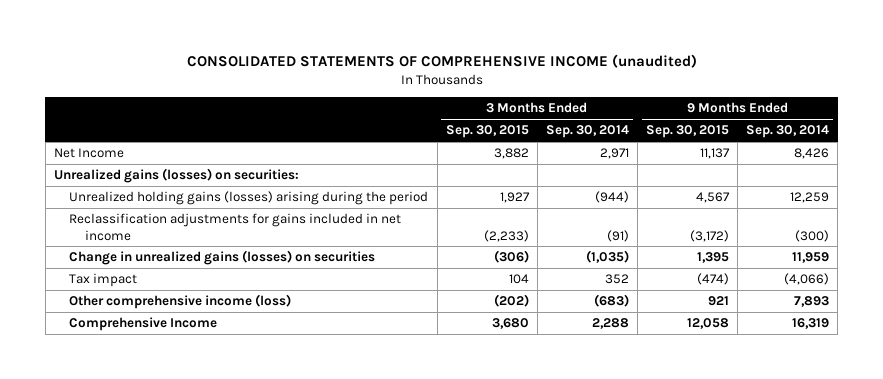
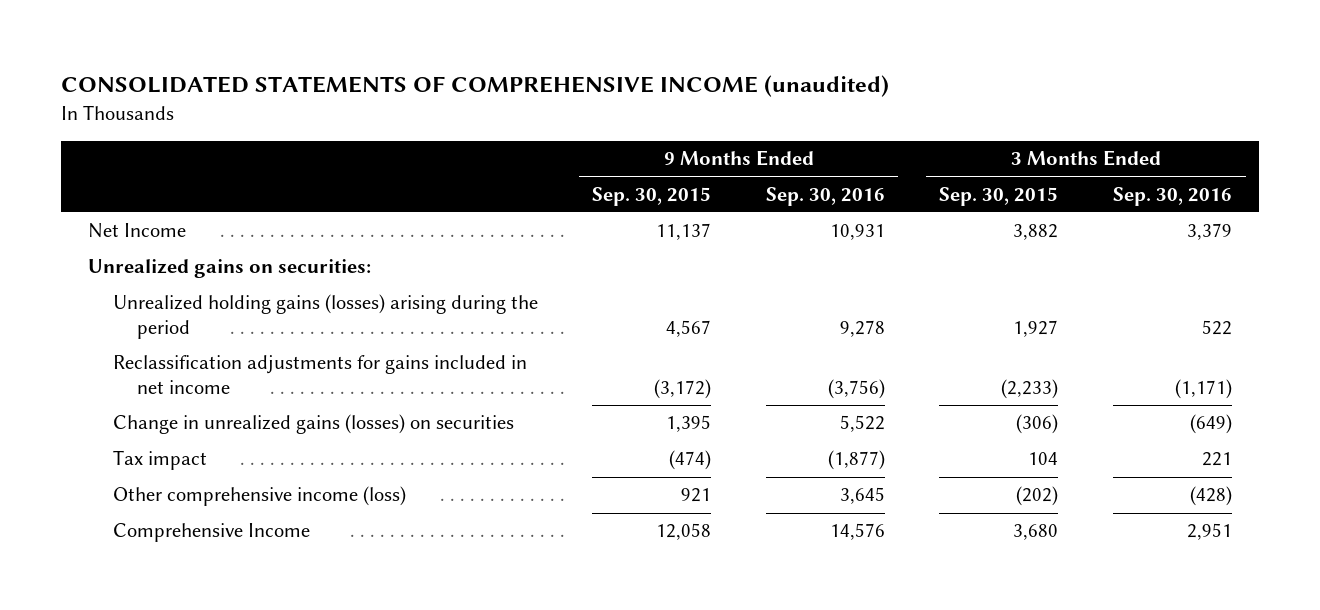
- | 3 Months Ended Sep. 30, 2015 | 3 Months Ended Sep. 30, 2014 | 9 Months Ended Sep. 30, 2015 | 9 Months Ended Sep. 30, 2014
+ | 9 Months Ended Sep. 30, 2015 | 9 Months Ended Sep. 30, 2016 | 3 Months Ended Sep. 30, 2015 | 3 Months Ended Sep. 30, 2016
- Unrealized gains (losses) on securities:
+ Unrealized gains on securities:

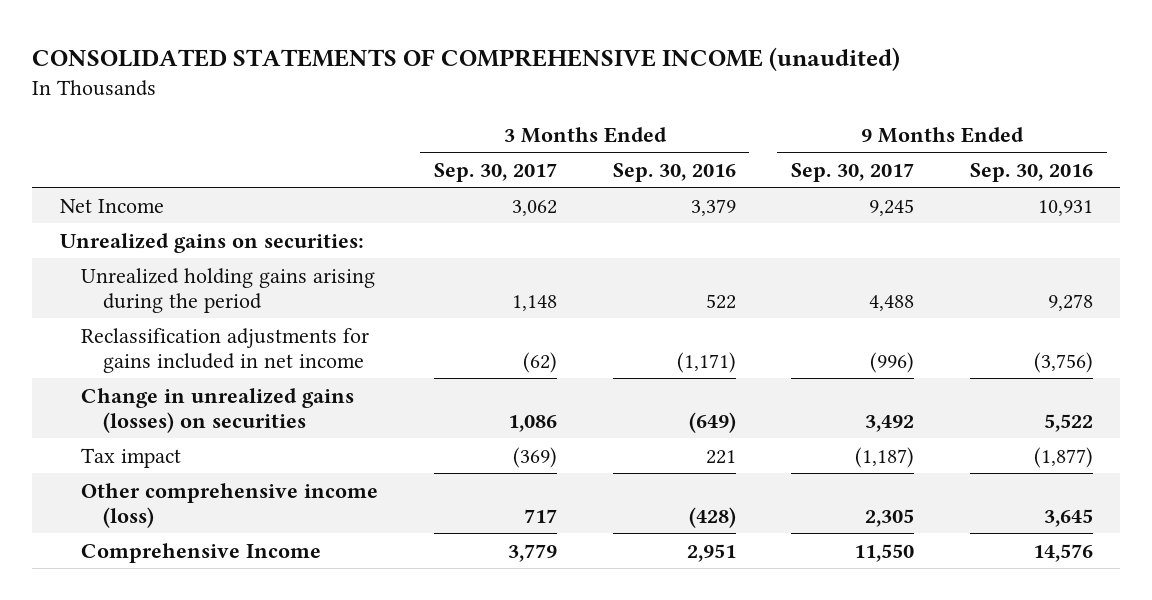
- | 9 Months Ended Sep. 30, 2015 | 9 Months Ended Sep. 30, 2016 | 3 Months Ended Sep. 30, 2015 | 3 Months Ended Sep. 30, 2016
+ | 3 Months Ended Sep. 30, 2017 | 3 Months Ended Sep. 30, 2016 | 9 Months Ended Sep. 30, 2017 | 9 Months Ended Sep. 30, 2016
- Unrealized holding gains (losses) arising during the period | 4,567 | 9,278 | 1,927 | 522
+ Unrealized holding gains arising during the period | 1,148 | 522 | 4,488 | 9,278

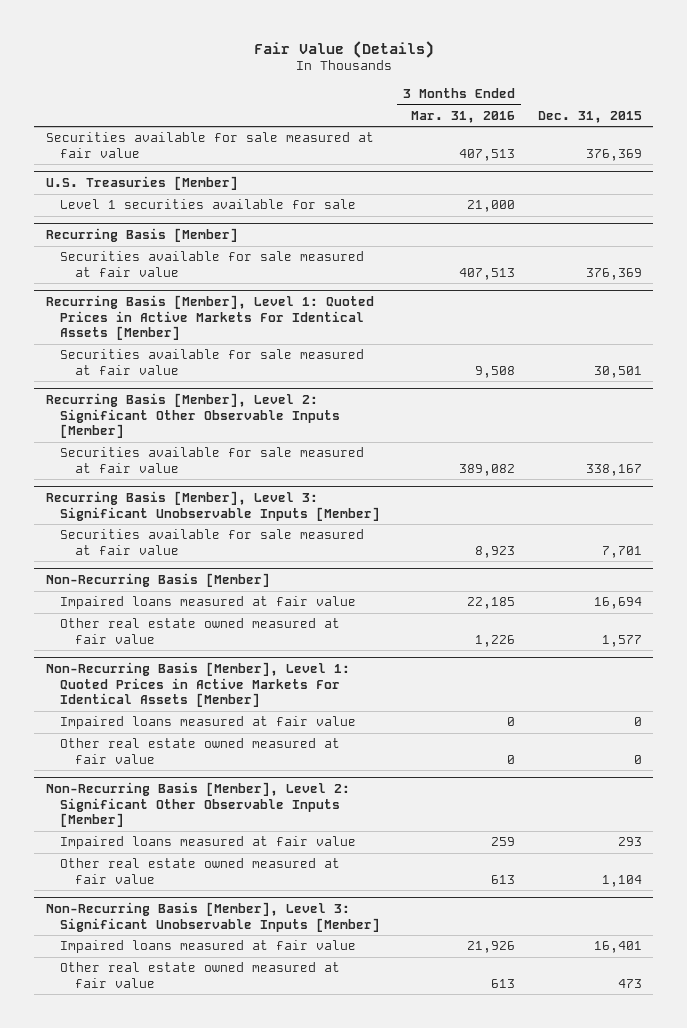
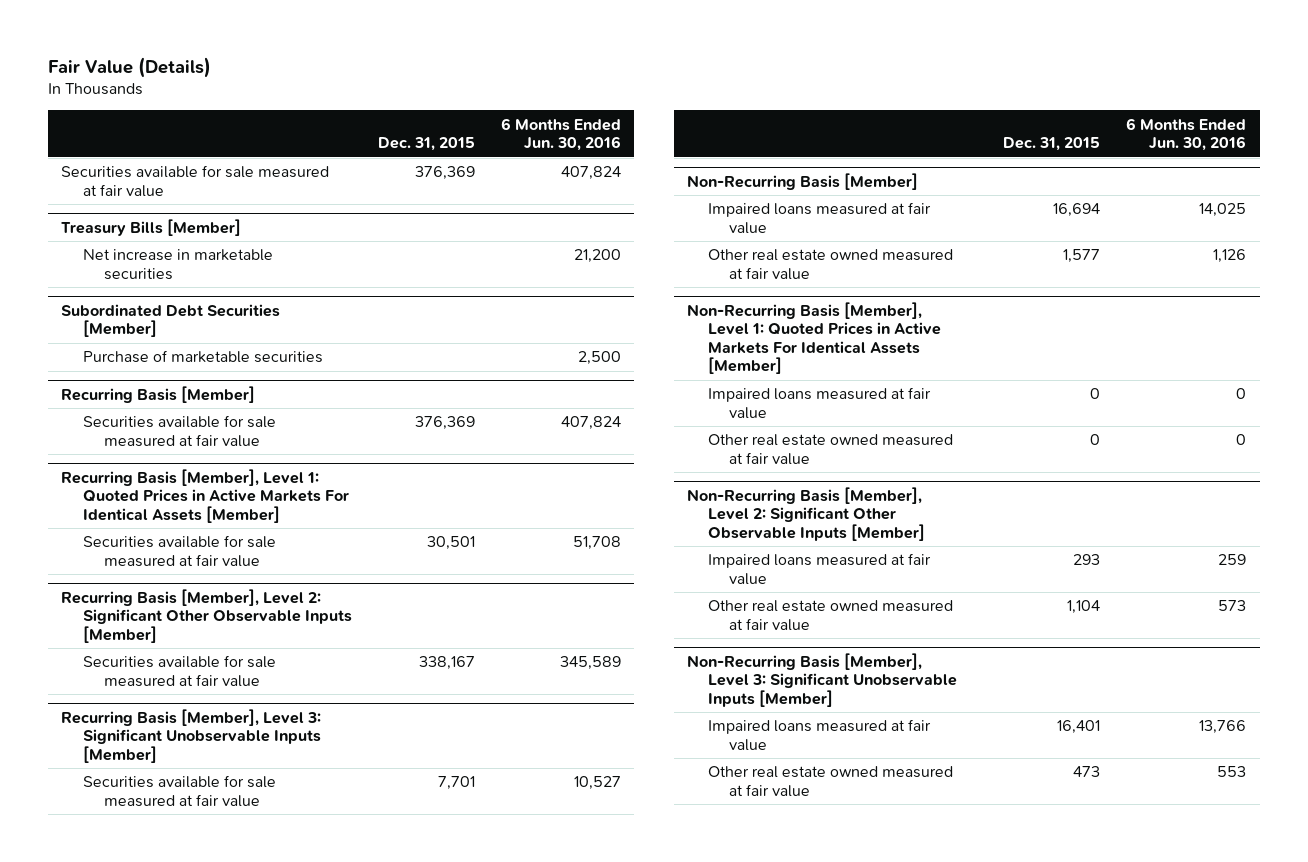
- | 3 Months Ended Mar. 31, 2016 | Dec. 31, 2015
+ | Dec. 31, 2015 | 6 Months Ended Jun. 30, 2016
- U.S. Treasuries [Member]
- Level 1 securities available for sale | 21,000 |
+ Treasury Bills [Member]
+ Net increase in marketable securities | | 21,200
+ Subordinated Debt Securities [Member]
+ Purchase of marketable securities | | 2,500

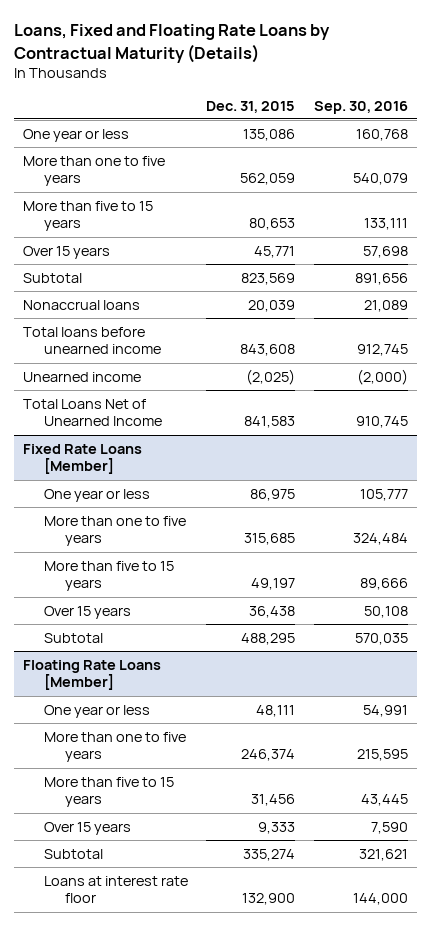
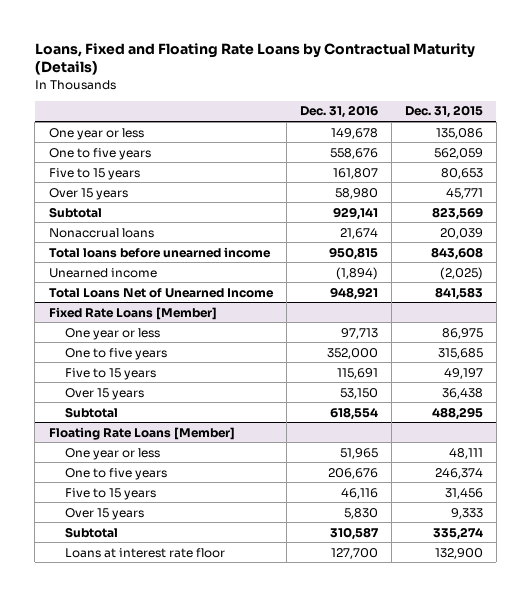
- | Dec. 31, 2015 | Sep. 30, 2016
+ | Dec. 31, 2016 | Dec. 31, 2015
- More than one to five years | 562,059 | 540,079
- More than five to 15 years | 80,653 | 133,111
+ One to five years | 558,676 | 562,059
+ Five to 15 years | 161,807 | 80,653
@ Fixed Rate Loans [Member]
- More than one to five years | 315,685 | 324,484
- More than five to 15 years | 49,197 | 89,666
+ One to five years | 352,000 | 315,685
+ Five to 15 years | 115,691 | 49,197
@ Floating Rate Loans [Member]
- More than one to five years | 246,374 | 215,595
- More than five to 15 years | 31,456 | 43,445
+ One to five years | 206,676 | 246,374
+ Five to 15 years | 46,116 | 31,456

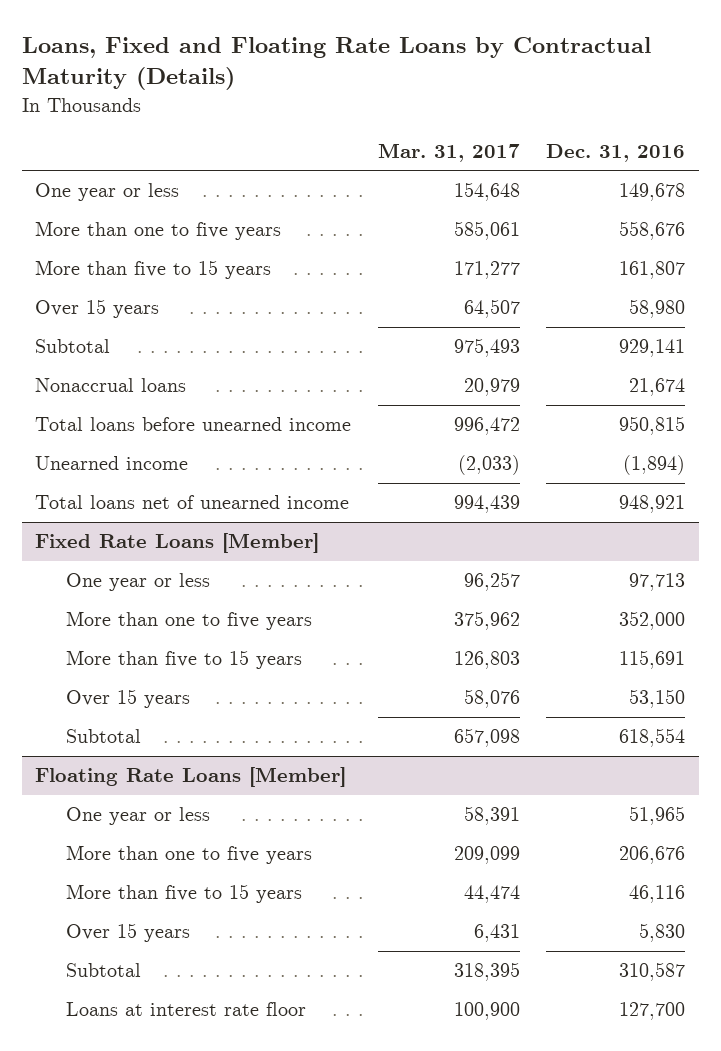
- | Dec. 31, 2016 | Dec. 31, 2015
+ | Mar. 31, 2017 | Dec. 31, 2016
- One to five years | 558,676 | 562,059
- Five to 15 years | 161,807 | 80,653
+ More than one to five years | 585,061 | 558,676
+ More than five to 15 years | 171,277 | 161,807
- Total Loans Net of Unearned Income | 948,921 | 841,583
+ Total loans net of unearned income | 994,439 | 948,921
@ Fixed Rate Loans [Member]
- One to five years | 352,000 | 315,685
- Five to 15 years | 115,691 | 49,197
+ More than one to five years | 375,962 | 352,000
+ More than five to 15 years | 126,803 | 115,691
@ Floating Rate Loans [Member]
- One to five years | 206,676 | 246,374
- Five to 15 years | 46,116 | 31,456
+ More than one to five years | 209,099 | 206,676
+ More than five to 15 years | 44,474 | 46,116

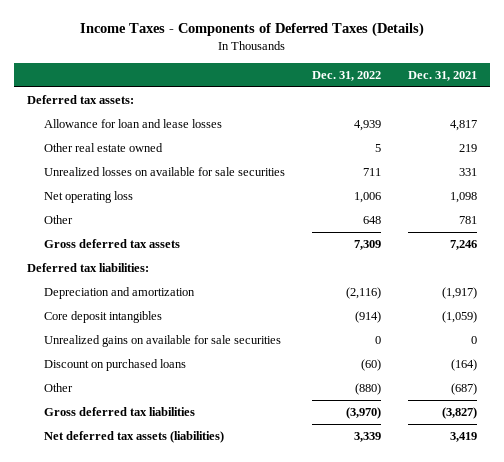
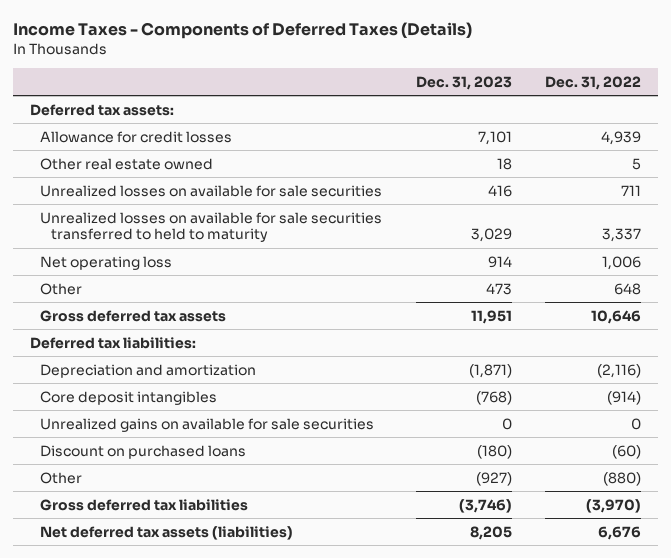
- | Dec. 31, 2022 | Dec. 31, 2021
+ | Dec. 31, 2023 | Dec. 31, 2022
- Allowance for loan and lease losses | 4,939 | 4,817
+ Allowance for credit losses | 7,101 | 4,939
+ Unrealized losses on available for sale securities transferred to held to maturity | 3,029 | 3,337
- Gross deferred tax assets | 7,309 | 7,246
+ Gross deferred tax assets | 11,951 | 10,646
- Net deferred tax assets (liabilities) | 3,339 | 3,419
+ Net deferred tax assets (liabilities) | 8,205 | 6,676

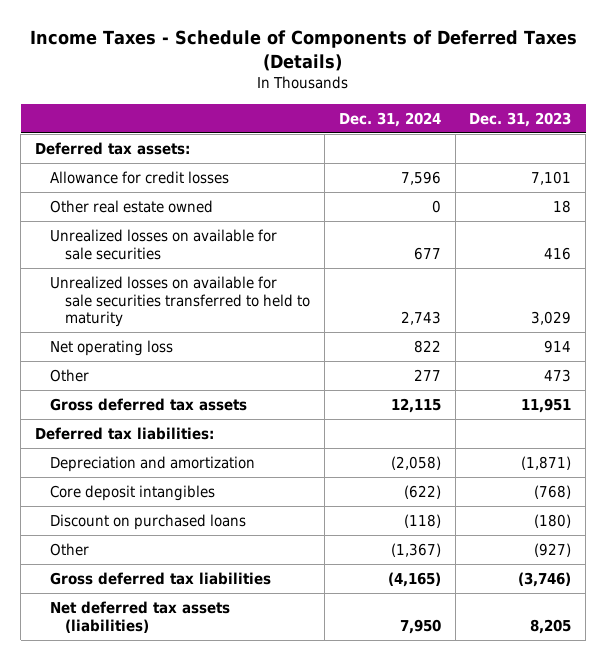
- Income Taxes - Components of Deferred Taxes (Details)
+ Income Taxes - Schedule of Components of Deferred Taxes (Details)
- | Dec. 31, 2023 | Dec. 31, 2022
+ | Dec. 31, 2024 | Dec. 31, 2023
- Unrealized gains on available for sale securities | 0 | 0

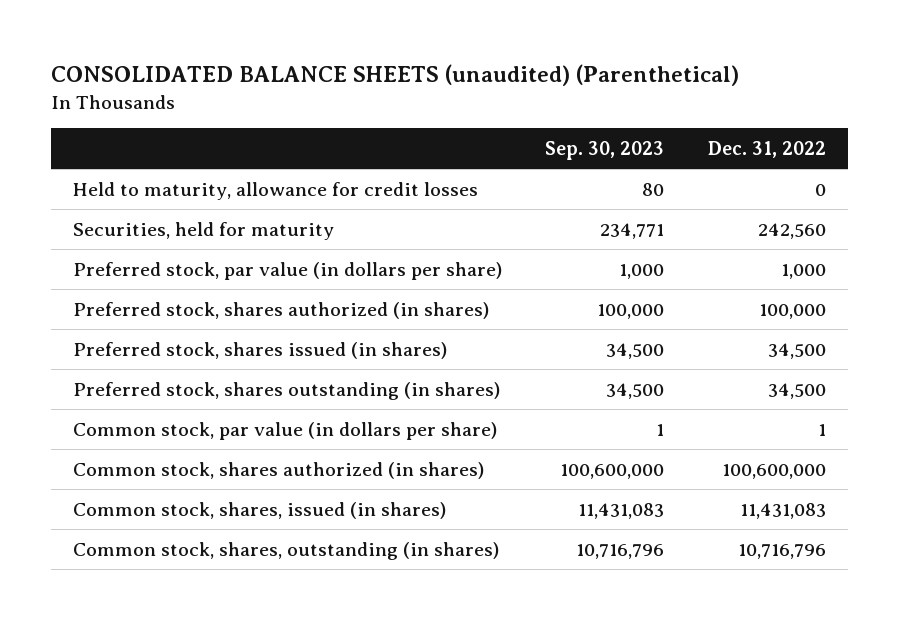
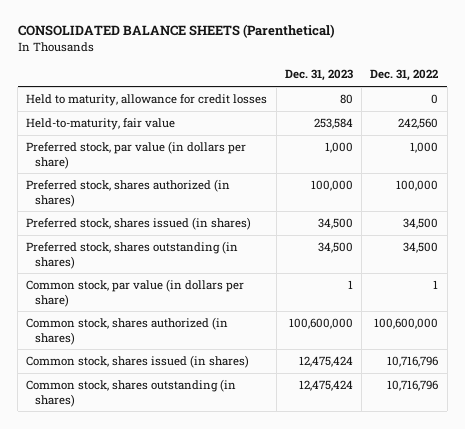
- CONSOLIDATED BALANCE SHEETS (unaudited) (Parenthetical)
+ CONSOLIDATED BALANCE SHEETS (Parenthetical)
- | Sep. 30, 2023 | Dec. 31, 2022
+ | Dec. 31, 2023 | Dec. 31, 2022
- Securities, held for maturity | 234,771 | 242,560
+ Held-to-maturity, fair value | 253,584 | 242,560
- Common stock, shares, issued (in shares) | 11,431,083 | 11,431,083
- Common stock, shares, outstanding (in shares) | 10,716,796 | 10,716,796
+ Common stock, shares issued (in shares) | 12,475,424 | 10,716,796
+ Common stock, shares outstanding (in shares) | 12,475,424 | 10,716,796

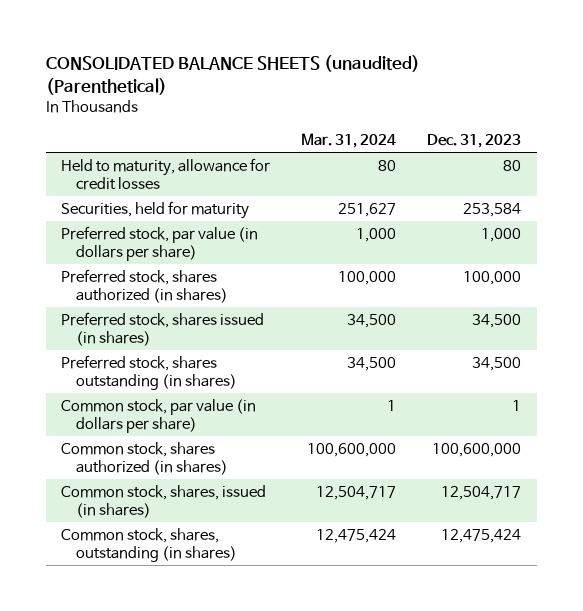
- CONSOLIDATED BALANCE SHEETS (Parenthetical)
+ CONSOLIDATED BALANCE SHEETS (unaudited) (Parenthetical)
- | Dec. 31, 2023 | Dec. 31, 2022
+ | Mar. 31, 2024 | Dec. 31, 2023
- Held-to-maturity, fair value | 253,584 | 242,560
+ Securities, held for maturity | 251,627 | 253,584
- Common stock, shares issued (in shares) | 12,475,424 | 10,716,796
- Common stock, shares outstanding (in shares) | 12,475,424 | 10,716,796
+ Common stock, shares, issued (in shares) | 12,504,717 | 12,504,717
+ Common stock, shares, outstanding (in shares) | 12,475,424 | 12,475,424

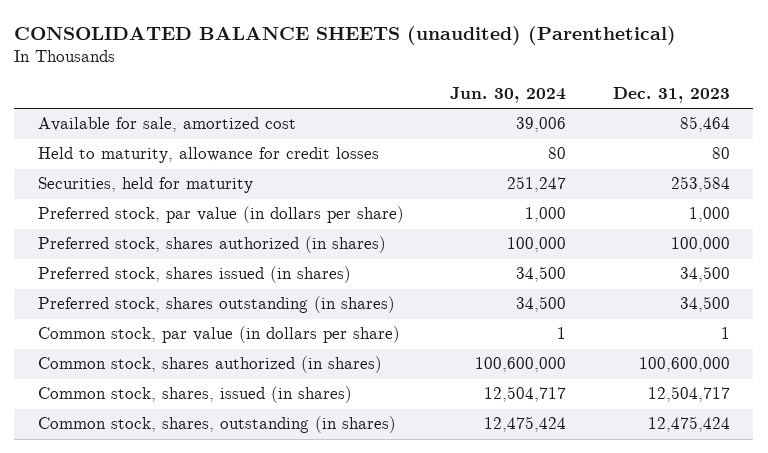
- | Mar. 31, 2024 | Dec. 31, 2023
+ | Jun. 30, 2024 | Dec. 31, 2023
+ Available for sale, amortized cost | 39,006 | 85,464

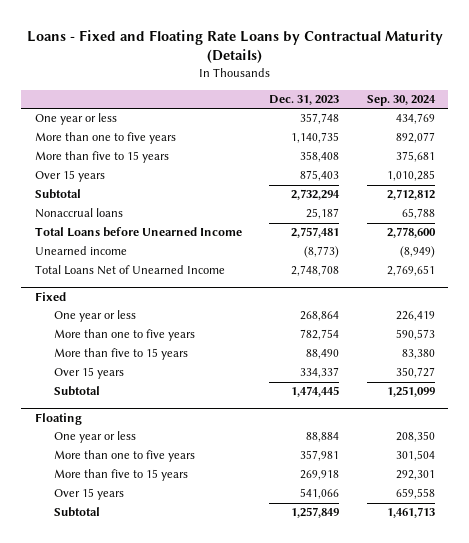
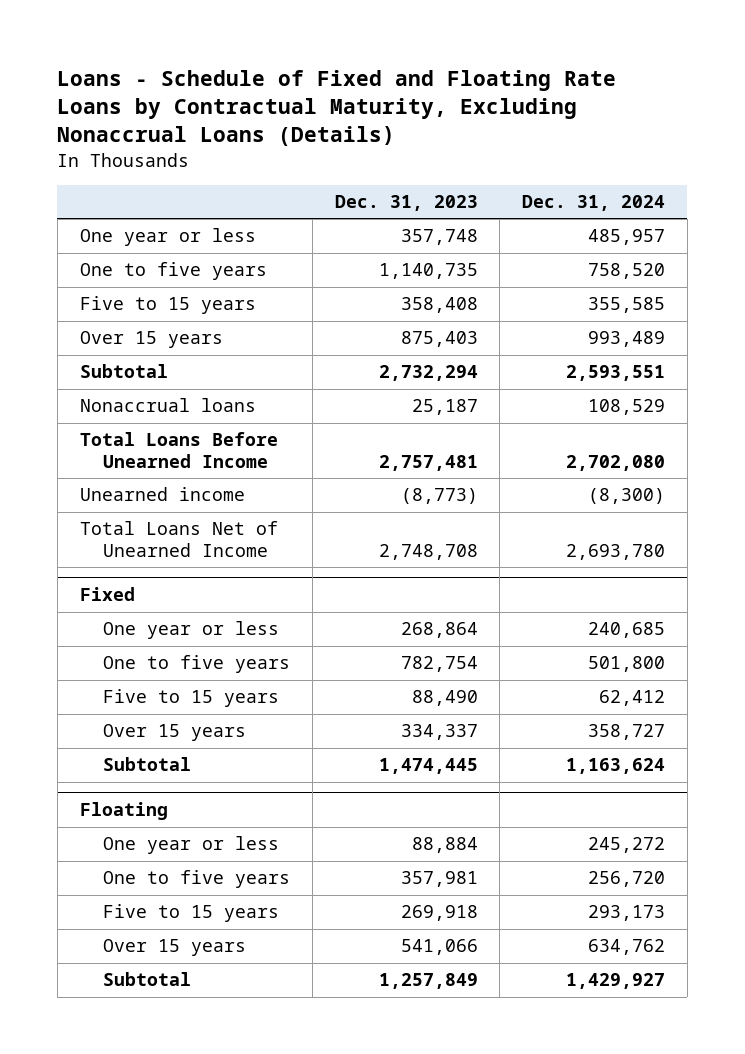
- Loans - Fixed and Floating Rate Loans by Contractual Maturity (Details)
+ Loans - Schedule of Fixed and Floating Rate Loans by Contractual Maturity, Excluding Nonaccrual Loans (Details)
- | Dec. 31, 2023 | Sep. 30, 2024
+ | Dec. 31, 2023 | Dec. 31, 2024
- More than one to five years | 1,140,735 | 892,077
- More than five to 15 years | 358,408 | 375,681
+ One to five years | 1,140,735 | 758,520
+ Five to 15 years | 358,408 | 355,585
- Total Loans before Unearned Income | 2,757,481 | 2,778,600
+ Total Loans Before Unearned Income | 2,757,481 | 2,702,080
@ Fixed
- More than one to five years | 782,754 | 590,573
- More than five to 15 years | 88,490 | 83,380
+ One to five years | 782,754 | 501,800
+ Five to 15 years | 88,490 | 62,412
@ Floating
- More than one to five years | 357,981 | 301,504
- More than five to 15 years | 269,918 | 292,301
+ One to five years | 357,981 | 256,720
+ Five to 15 years | 269,918 | 293,173

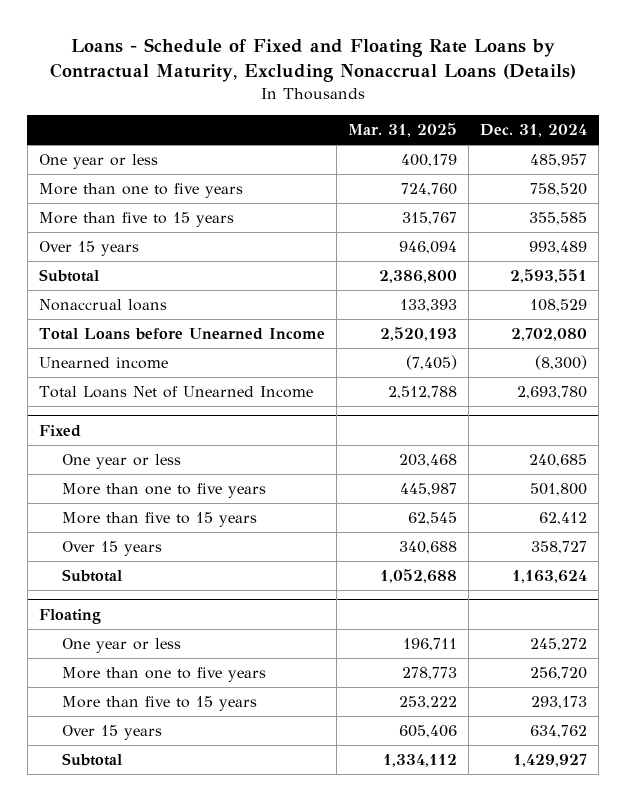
- | Dec. 31, 2023 | Dec. 31, 2024
+ | Mar. 31, 2025 | Dec. 31, 2024
- One to five years | 1,140,735 | 758,520
- Five to 15 years | 358,408 | 355,585
+ More than one to five years | 724,760 | 758,520
+ More than five to 15 years | 315,767 | 355,585
- Total Loans Before Unearned Income | 2,757,481 | 2,702,080
+ Total Loans before Unearned Income | 2,520,193 | 2,702,080
@ Fixed
- One to five years | 782,754 | 501,800
- Five to 15 years | 88,490 | 62,412
+ More than one to five years | 445,987 | 501,800
+ More than five to 15 years | 62,545 | 62,412
@ Floating
- One to five years | 357,981 | 256,720
- Five to 15 years | 269,918 | 293,173
+ More than one to five years | 278,773 | 256,720
+ More than five to 15 years | 253,222 | 293,173

